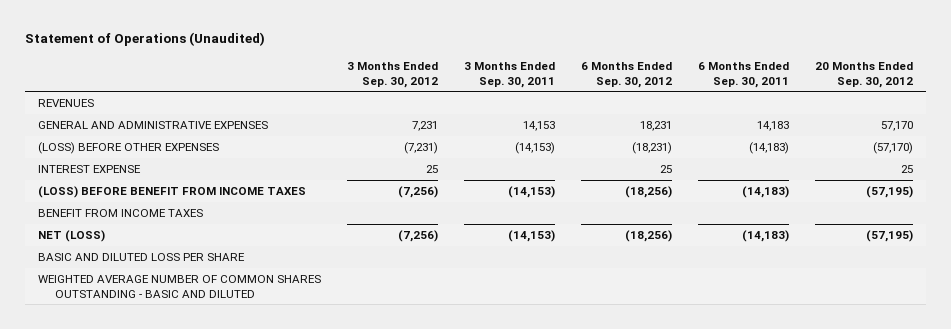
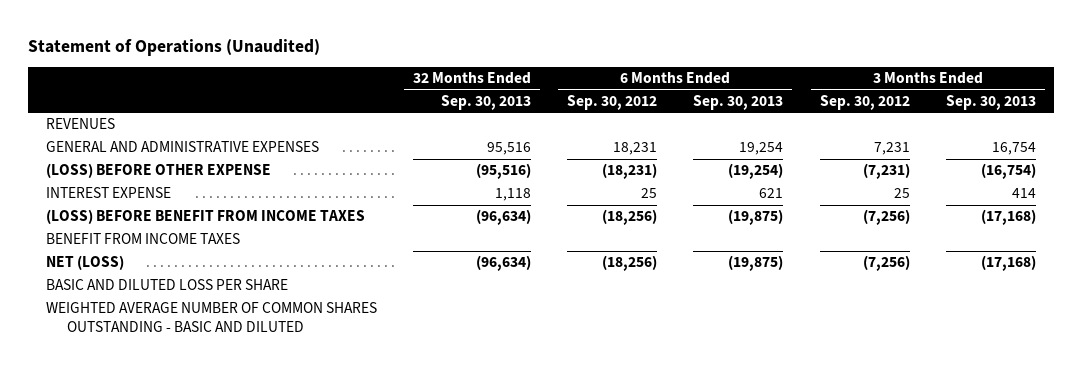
- | 3 Months Ended Sep. 30, 2012 | 3 Months Ended Sep. 30, 2011 | 6 Months Ended Sep. 30, 2012 | 6 Months Ended Sep. 30, 2011 | 20 Months Ended Sep. 30, 2012
+ | 32 Months Ended Sep. 30, 2013 | 6 Months Ended Sep. 30, 2012 | 6 Months Ended Sep. 30, 2013 | 3 Months Ended Sep. 30, 2012 | 3 Months Ended Sep. 30, 2013
- (LOSS) BEFORE OTHER EXPENSES | (7,231) | (14,153) | (18,231) | (14,183) | (57,170)
+ (LOSS) BEFORE OTHER EXPENSE | (95,516) | (18,231) | (19,254) | (7,231) | (16,754)

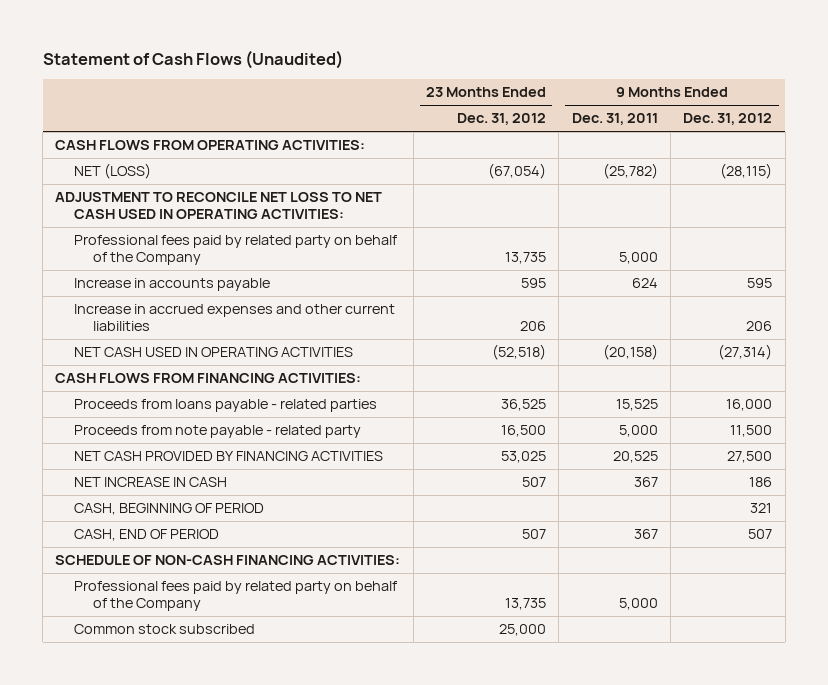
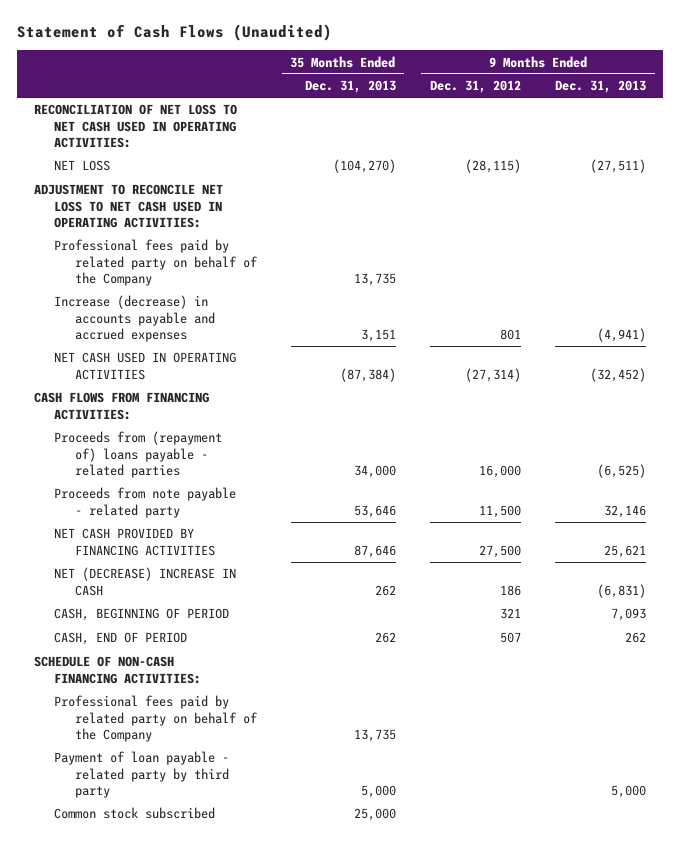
- | 23 Months Ended Dec. 31, 2012 | 9 Months Ended Dec. 31, 2011 | 9 Months Ended Dec. 31, 2012
+ | 35 Months Ended Dec. 31, 2013 | 9 Months Ended Dec. 31, 2012 | 9 Months Ended Dec. 31, 2013
- CASH FLOWS FROM OPERATING ACTIVITIES:
- NET (LOSS) | (67,054) | (25,782) | (28,115)
+ RECONCILIATION OF NET LOSS TO NET CASH USED IN OPERATING ACTIVITIES:
+ NET LOSS | (104,270) | (28,115) | (27,511)
- Increase in accounts payable | 595 | 624 | 595
- Increase in accrued expenses and other current liabilities | 206 | | 206
+ Increase (decrease) in accounts payable and accrued expenses | 3,151 | 801 | (4,941)
- Proceeds from loans payable - related parties | 36,525 | 15,525 | 16,000
+ Proceeds from (repayment of) loans payable - related parties | 34,000 | 16,000 | (6,525)
- NET INCREASE IN CASH | 507 | 367 | 186
+ NET (DECREASE) INCREASE IN CASH | 262 | 186 | (6,831)
+ Payment of loan payable - related party by third party | 5,000 | | 5,000

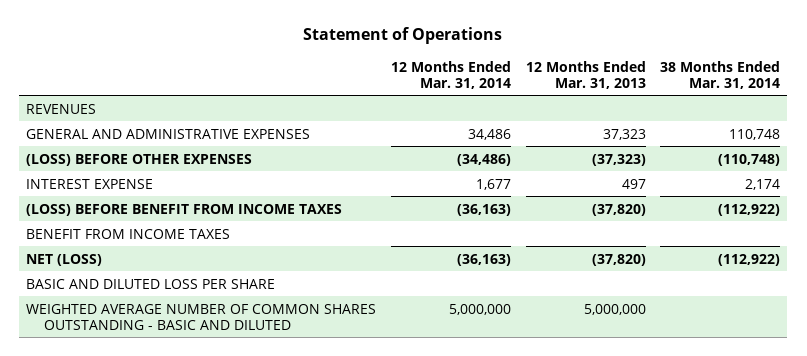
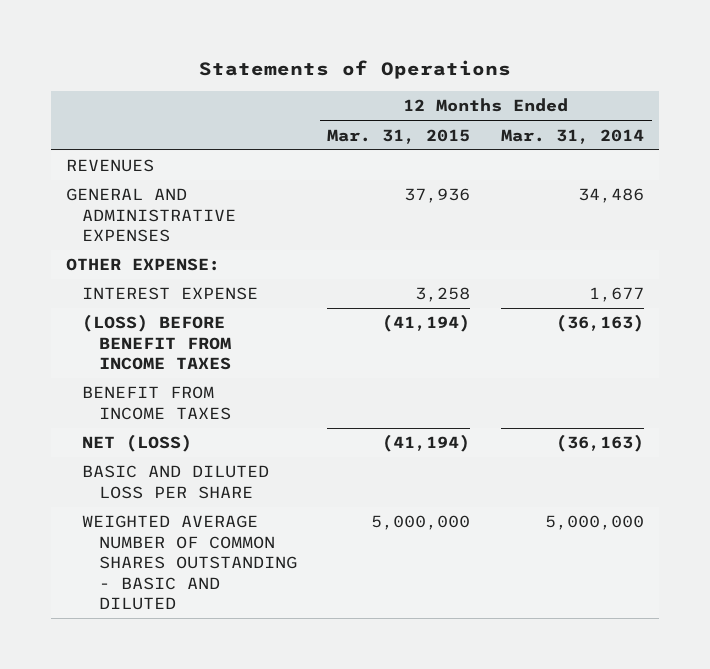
- Statement of Operations
+ Statements of Operations
- | 12 Months Ended Mar. 31, 2014 | 12 Months Ended Mar. 31, 2013 | 38 Months Ended Mar. 31, 2014
+ | 12 Months Ended Mar. 31, 2015 | 12 Months Ended Mar. 31, 2014
- (LOSS) BEFORE OTHER EXPENSES | (34,486) | (37,323) | (110,748)
+ OTHER EXPENSE:

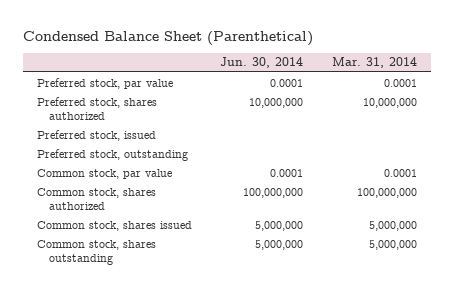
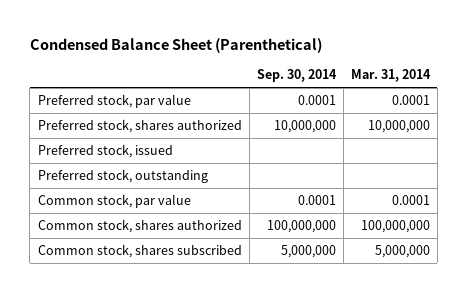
- | Jun. 30, 2014 | Mar. 31, 2014
+ | Sep. 30, 2014 | Mar. 31, 2014
- Common stock, shares issued | 5,000,000 | 5,000,000
- Common stock, shares outstanding | 5,000,000 | 5,000,000
+ Common stock, shares subscribed | 5,000,000 | 5,000,000

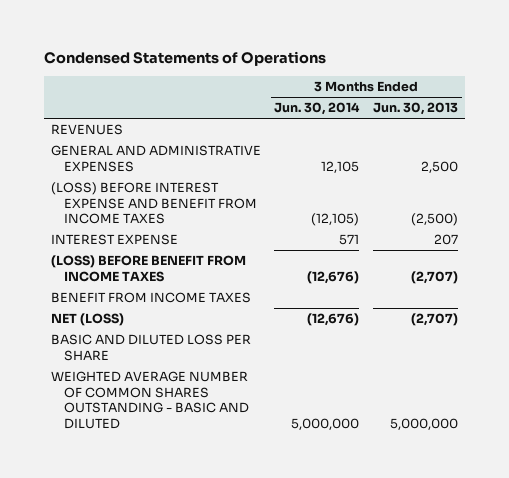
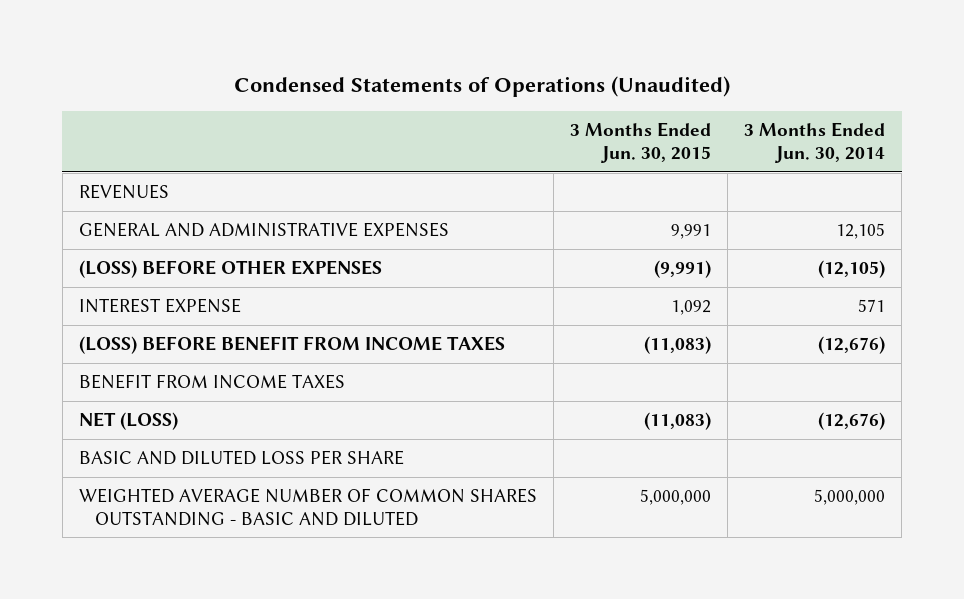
- Condensed Statements of Operations
+ Condensed Statements of Operations (Unaudited)
- | 3 Months Ended Jun. 30, 2014 | 3 Months Ended Jun. 30, 2013
+ | 3 Months Ended Jun. 30, 2015 | 3 Months Ended Jun. 30, 2014
- (LOSS) BEFORE INTEREST EXPENSE AND BENEFIT FROM INCOME TAXES | (12,105) | (2,500)
+ (LOSS) BEFORE OTHER EXPENSES | (9,991) | (12,105)

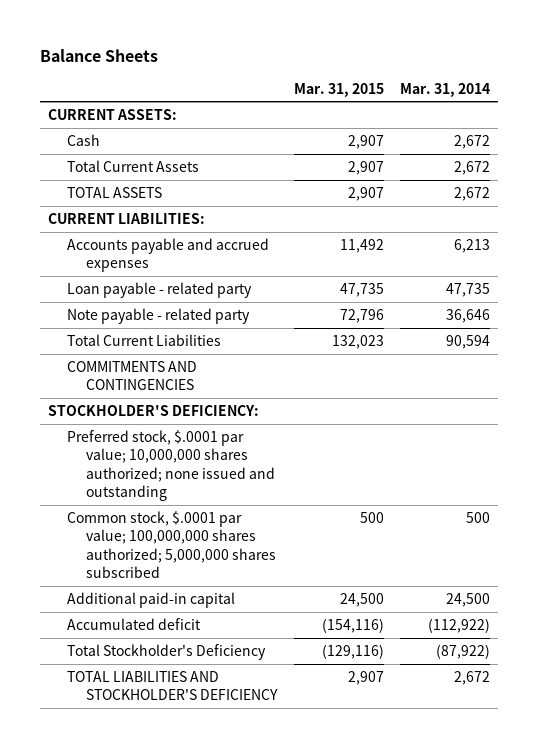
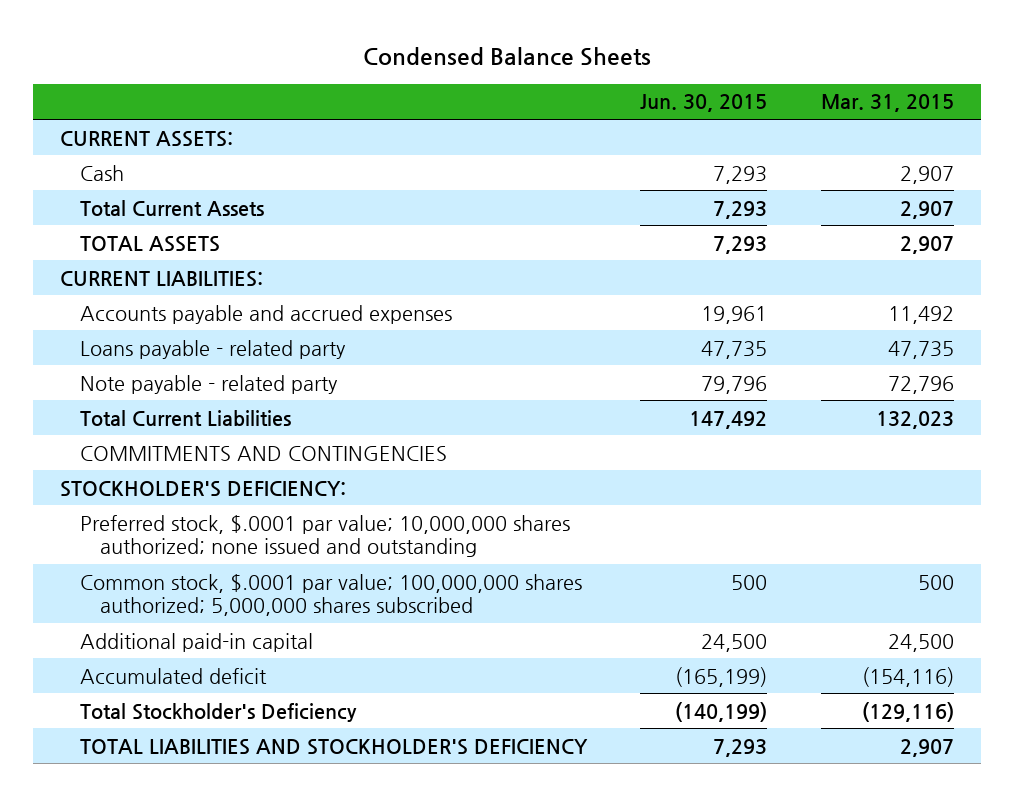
- Balance Sheets
+ Condensed Balance Sheets
- | Mar. 31, 2015 | Mar. 31, 2014
+ | Jun. 30, 2015 | Mar. 31, 2015
- Loan payable - related party | 47,735 | 47,735
+ Loans payable - related party | 47,735 | 47,735

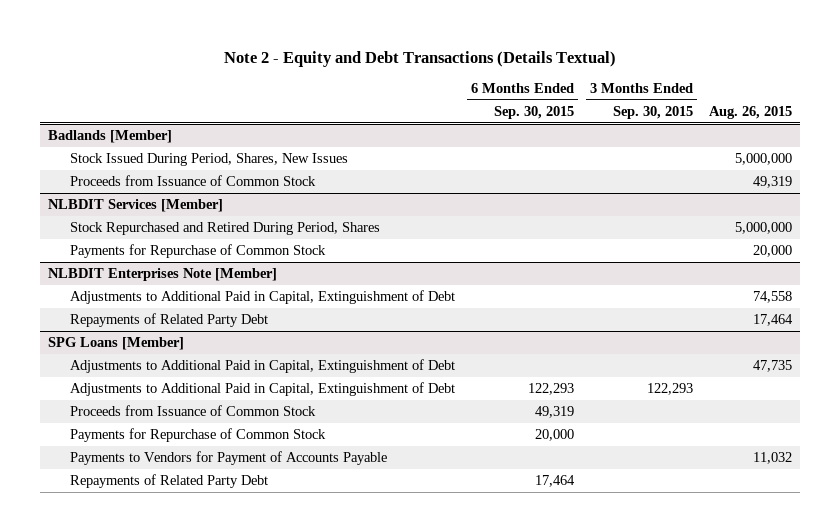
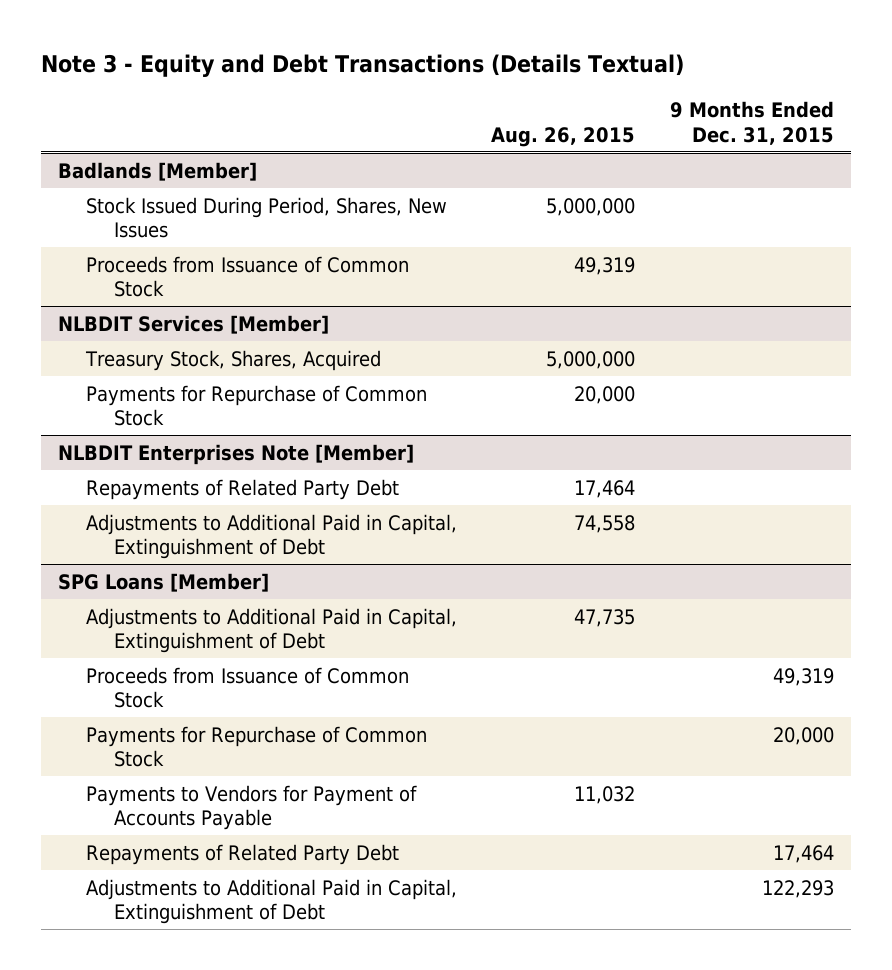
- Note 2 - Equity and Debt Transactions (Details Textual)
+ Note 3 - Equity and Debt Transactions (Details Textual)
- | 6 Months Ended Sep. 30, 2015 | 3 Months Ended Sep. 30, 2015 | Aug. 26, 2015
+ | Aug. 26, 2015 | 9 Months Ended Dec. 31, 2015
@ NLBDIT Services [Member]
- Stock Repurchased and Retired During Period, Shares | | | 5,000,000
+ Treasury Stock, Shares, Acquired | 5,000,000 |
@ NLBDIT Enterprises Note [Member]
moved down: Adjustments to Additional Paid in Capital, Extinguishment of Debt | 74,558 |
@ SPG Loans [Member]
moved down: Adjustments to Additional Paid in Capital, Extinguishment of Debt | | 122,293

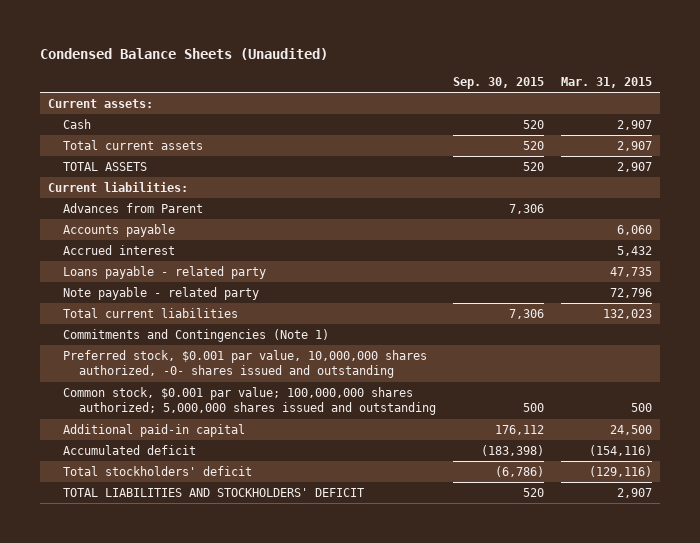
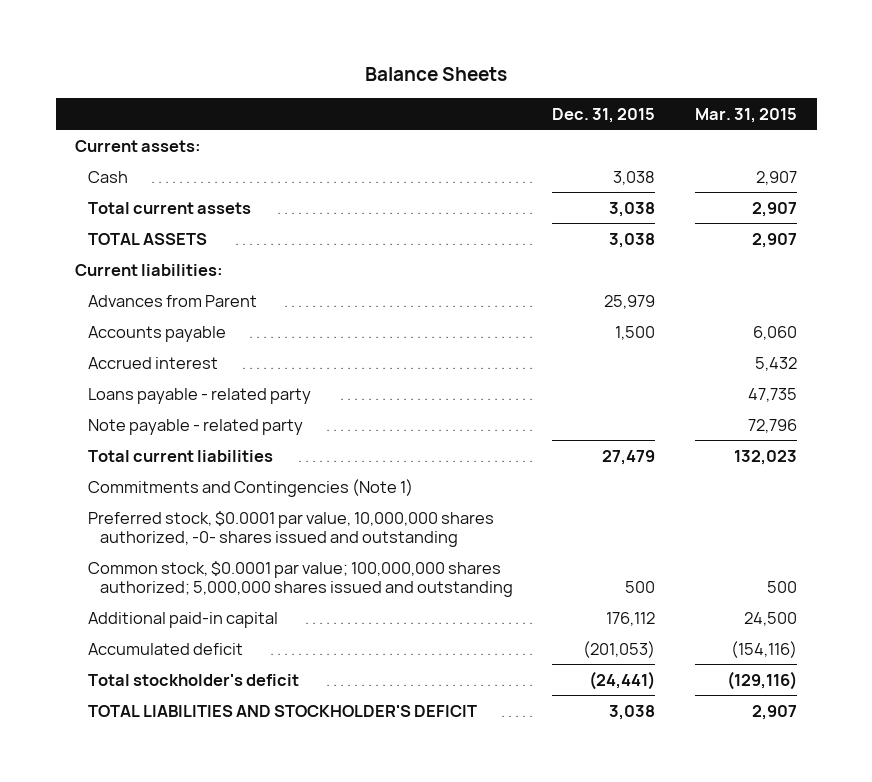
- Condensed Balance Sheets (Unaudited)
+ Balance Sheets
- | Sep. 30, 2015 | Mar. 31, 2015
+ | Dec. 31, 2015 | Mar. 31, 2015
- Preferred stock, $0.001 par value, 10,000,000 shares authorized, -0- shares issued and outstanding
- Common stock, $0.001 par value; 100,000,000 shares authorized; 5,000,000 shares issued and outstanding | 500 | 500
+ Preferred stock, $0.0001 par value, 10,000,000 shares authorized, -0- shares issued and outstanding
+ Common stock, $0.0001 par value; 100,000,000 shares authorized; 5,000,000 shares issued and outstanding | 500 | 500
- Total stockholders' deficit | (6,786) | (129,116)
- TOTAL LIABILITIES AND STOCKHOLDERS' DEFICIT | 520 | 2,907
+ Total stockholder's deficit | (24,441) | (129,116)
+ TOTAL LIABILITIES AND STOCKHOLDER'S DEFICIT | 3,038 | 2,907

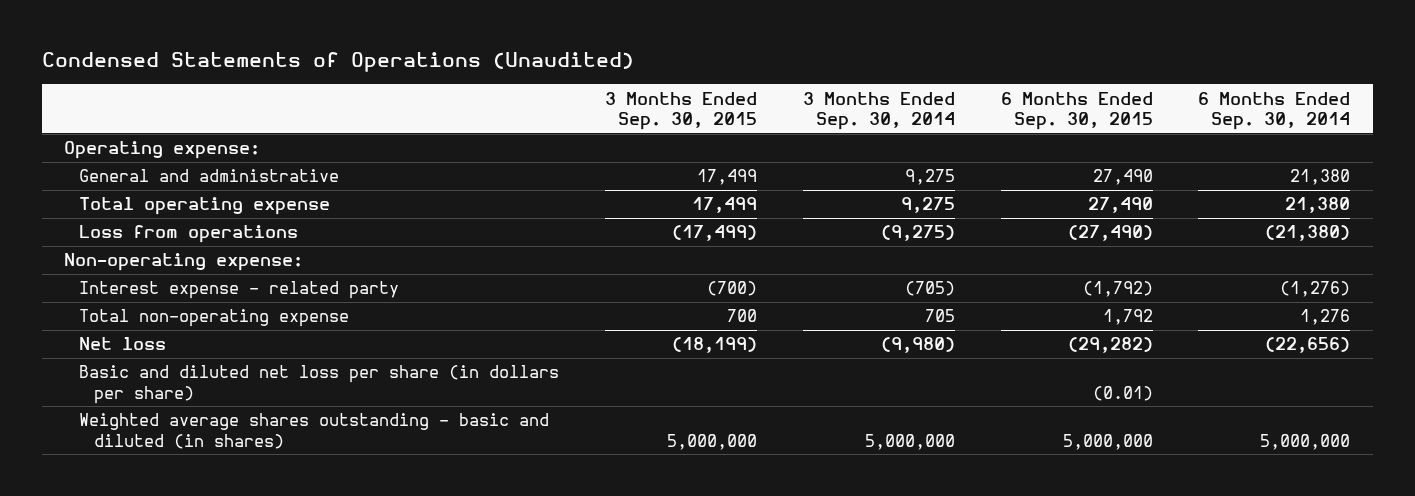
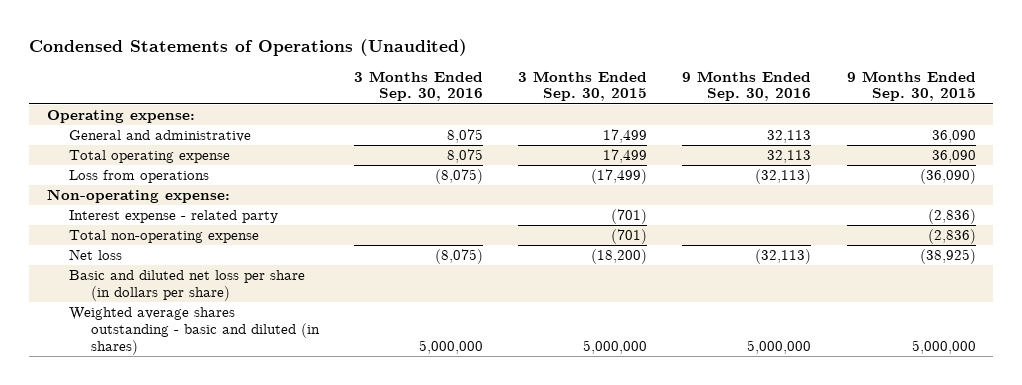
- | 3 Months Ended Sep. 30, 2015 | 3 Months Ended Sep. 30, 2014 | 6 Months Ended Sep. 30, 2015 | 6 Months Ended Sep. 30, 2014
+ | 3 Months Ended Sep. 30, 2016 | 3 Months Ended Sep. 30, 2015 | 9 Months Ended Sep. 30, 2016 | 9 Months Ended Sep. 30, 2015
- Interest expense - related party | (700) | (705) | (1,792) | (1,276)
- Total non-operating expense | 700 | 705 | 1,792 | 1,276
- Net loss | (18,199) | (9,980) | (29,282) | (22,656)
+ Interest expense - related party | | (701) | | (2,836)
+ Total non-operating expense | | (701) | | (2,836)
+ Net loss | (8,075) | (18,200) | (32,113) | (38,925)

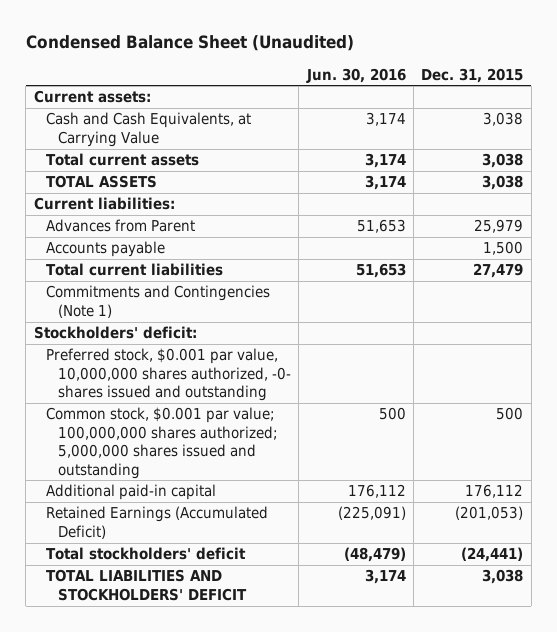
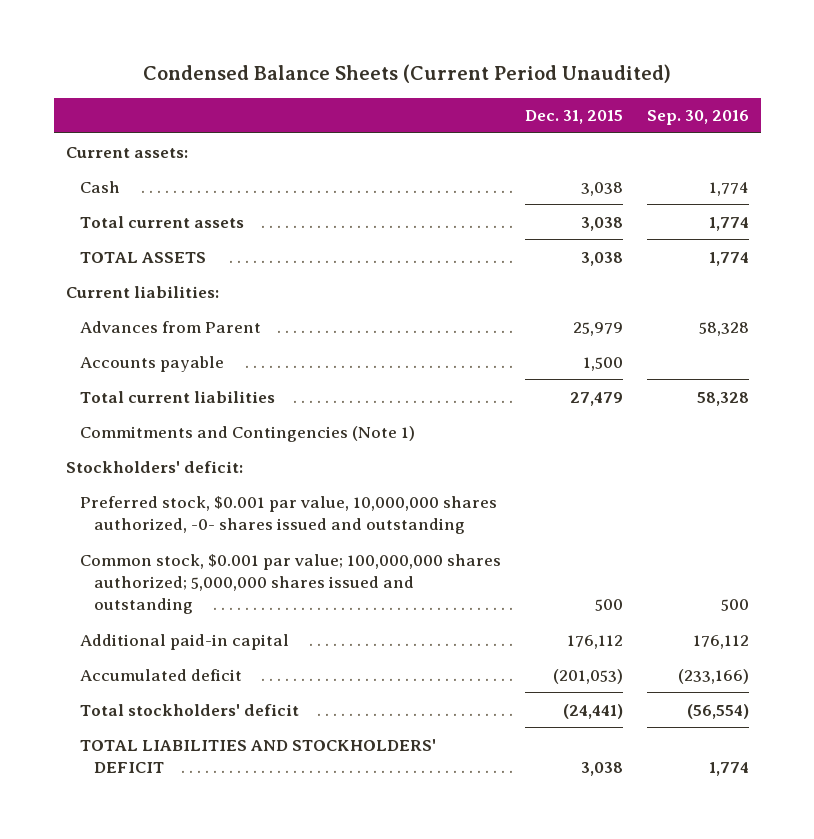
- Condensed Balance Sheet (Unaudited)
+ Condensed Balance Sheets (Current Period Unaudited)
- | Jun. 30, 2016 | Dec. 31, 2015
+ | Dec. 31, 2015 | Sep. 30, 2016
- Cash and Cash Equivalents, at Carrying Value | 3,174 | 3,038
+ Cash | 3,038 | 1,774
- Retained Earnings (Accumulated Deficit) | (225,091) | (201,053)
+ Accumulated deficit | (201,053) | (233,166)

